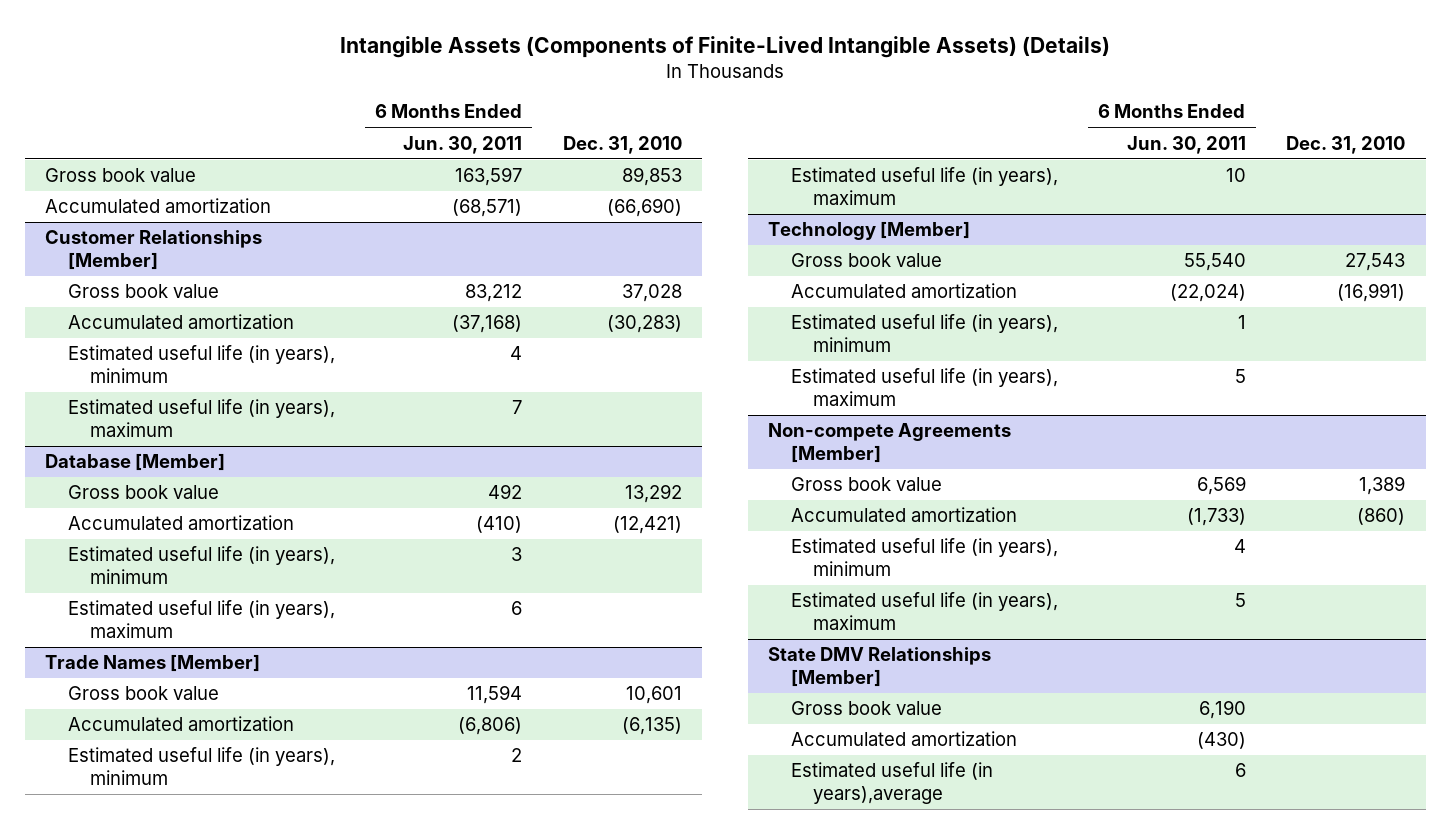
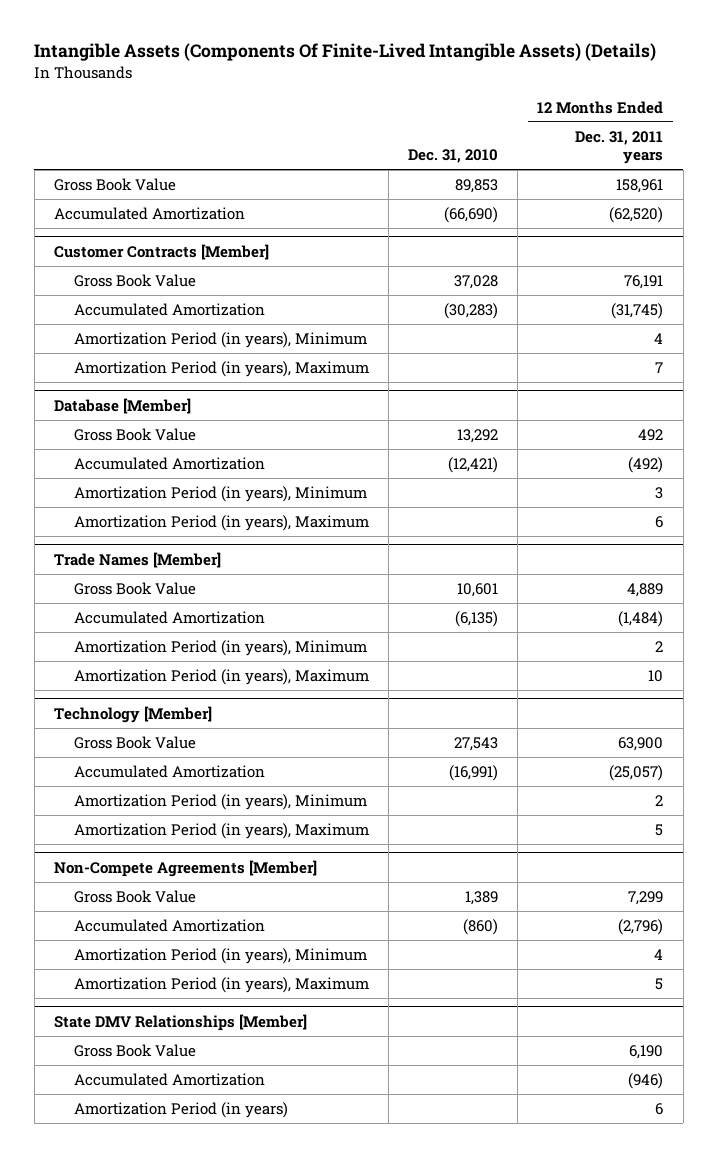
- Intangible Assets (Components of Finite-Lived Intangible Assets) (Details)
+ Intangible Assets (Components Of Finite-Lived Intangible Assets) (Details)
- | 6 Months Ended Jun. 30, 2011 | Dec. 31, 2010
+ | Dec. 31, 2010 | 12 Months Ended Dec. 31, 2011 years
- Gross book value | 163,597 | 89,853
- Accumulated amortization | (68,571) | (66,690)
- Customer Relationships [Member]
- Gross book value | 83,212 | 37,028
- Accumulated amortization | (37,168) | (30,283)
- Estimated useful life (in years), minimum | 4 |
- Estimated useful life (in years), maximum | 7 |
+ Gross Book Value | 89,853 | 158,961
+ Accumulated Amortization | (66,690) | (62,520)
+ Customer Contracts [Member]
+ Gross Book Value | 37,028 | 76,191
+ Accumulated Amortization | (30,283) | (31,745)
+ Amortization Period (in years), Minimum | | 4
+ Amortization Period (in years), Maximum | | 7
@ Database [Member]
- Gross book value | 492 | 13,292
- Accumulated amortization | (410) | (12,421)
- Estimated useful life (in years), minimum | 3 |
- Estimated useful life (in years), maximum | 6 |
+ Gross Book Value | 13,292 | 492
+ Accumulated Amortization | (12,421) | (492)
+ Amortization Period (in years), Minimum | | 3
+ Amortization Period (in years), Maximum | | 6
@ Trade Names [Member]
- Gross book value | 11,594 | 10,601
- Accumulated amortization | (6,806) | (6,135)
- Estimated useful life (in years), minimum | 2 |
- Estimated useful life (in years), maximum | 10 |
+ Gross Book Value | 10,601 | 4,889
+ Accumulated Amortization | (6,135) | (1,484)
+ Amortization Period (in years), Minimum | | 2
+ Amortization Period (in years), Maximum | | 10
@ Technology [Member]
- Gross book value | 55,540 | 27,543
- Accumulated amortization | (22,024) | (16,991)
- Estimated useful life (in years), minimum | 1 |
- Estimated useful life (in years), maximum | 5 |
- Non-compete Agreements [Member]
- Gross book value | 6,569 | 1,389
- Accumulated amortization | (1,733) | (860)
- Estimated useful life (in years), minimum | 4 |
- Estimated useful life (in years), maximum | 5 |
@ Technology [Member]
+ Gross Book Value | 27,543 | 63,900
+ Accumulated Amortization | (16,991) | (25,057)
+ Amortization Period (in years), Minimum | | 2
+ Amortization Period (in years), Maximum | | 5
+ Non-Compete Agreements [Member]
+ Gross Book Value | 1,389 | 7,299
+ Accumulated Amortization | (860) | (2,796)
+ Amortization Period (in years), Minimum | | 4
+ Amortization Period (in years), Maximum | | 5
@ State DMV Relationships [Member]
- Gross book value | 6,190 |
- Accumulated amortization | (430) |
- Estimated useful life (in years),average | 6 |
+ Gross Book Value | | 6,190
+ Accumulated Amortization | | (946)
+ Amortization Period (in years) | | 6

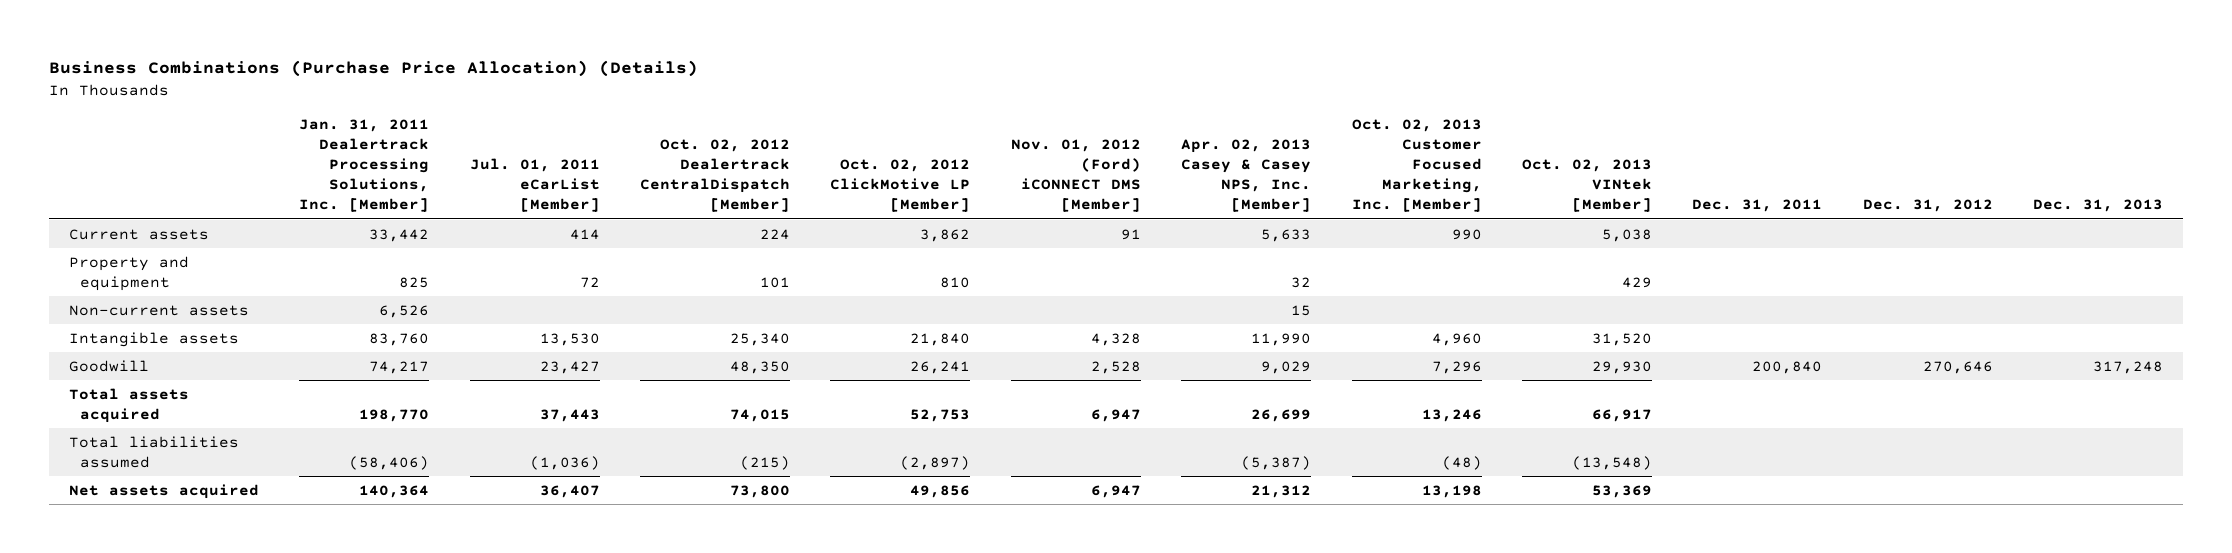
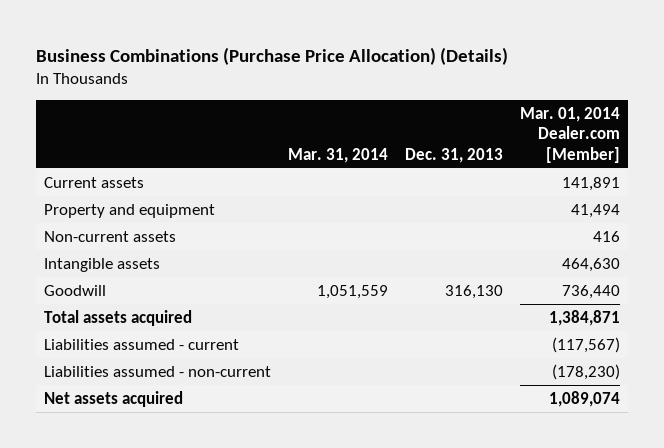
- | Jan. 31, 2011 Dealertrack Processing Solutions, Inc. [Member] | Jul. 01, 2011 eCarList [Member] | Oct. 02, 2012 Dealertrack CentralDispatch [Member] | Oct. 02, 2012 ClickMotive LP [Member] | Nov. 01, 2012 (Ford) iCONNECT DMS [Member] | Apr. 02, 2013 Casey & Casey NPS, Inc. [Member] | Oct. 02, 2013 Customer Focused Marketing, Inc. [Member] | Oct. 02, 2013 VINtek [Member] | Dec. 31, 2011 | Dec. 31, 2012 | Dec. 31, 2013
+ | Mar. 31, 2014 | Dec. 31, 2013 | Mar. 01, 2014 Dealer.com [Member]
- Goodwill | 74,217 | 23,427 | 48,350 | 26,241 | 2,528 | 9,029 | 7,296 | 29,930 | 200,840 | 270,646 | 317,248
+ Goodwill | 1,051,559 | 316,130 | 736,440
- Total liabilities assumed | (58,406) | (1,036) | (215) | (2,897) | | (5,387) | (48) | (13,548) | | |
+ Liabilities assumed - current | | | (117,567)
+ Liabilities assumed - non-current | | | (178,230)

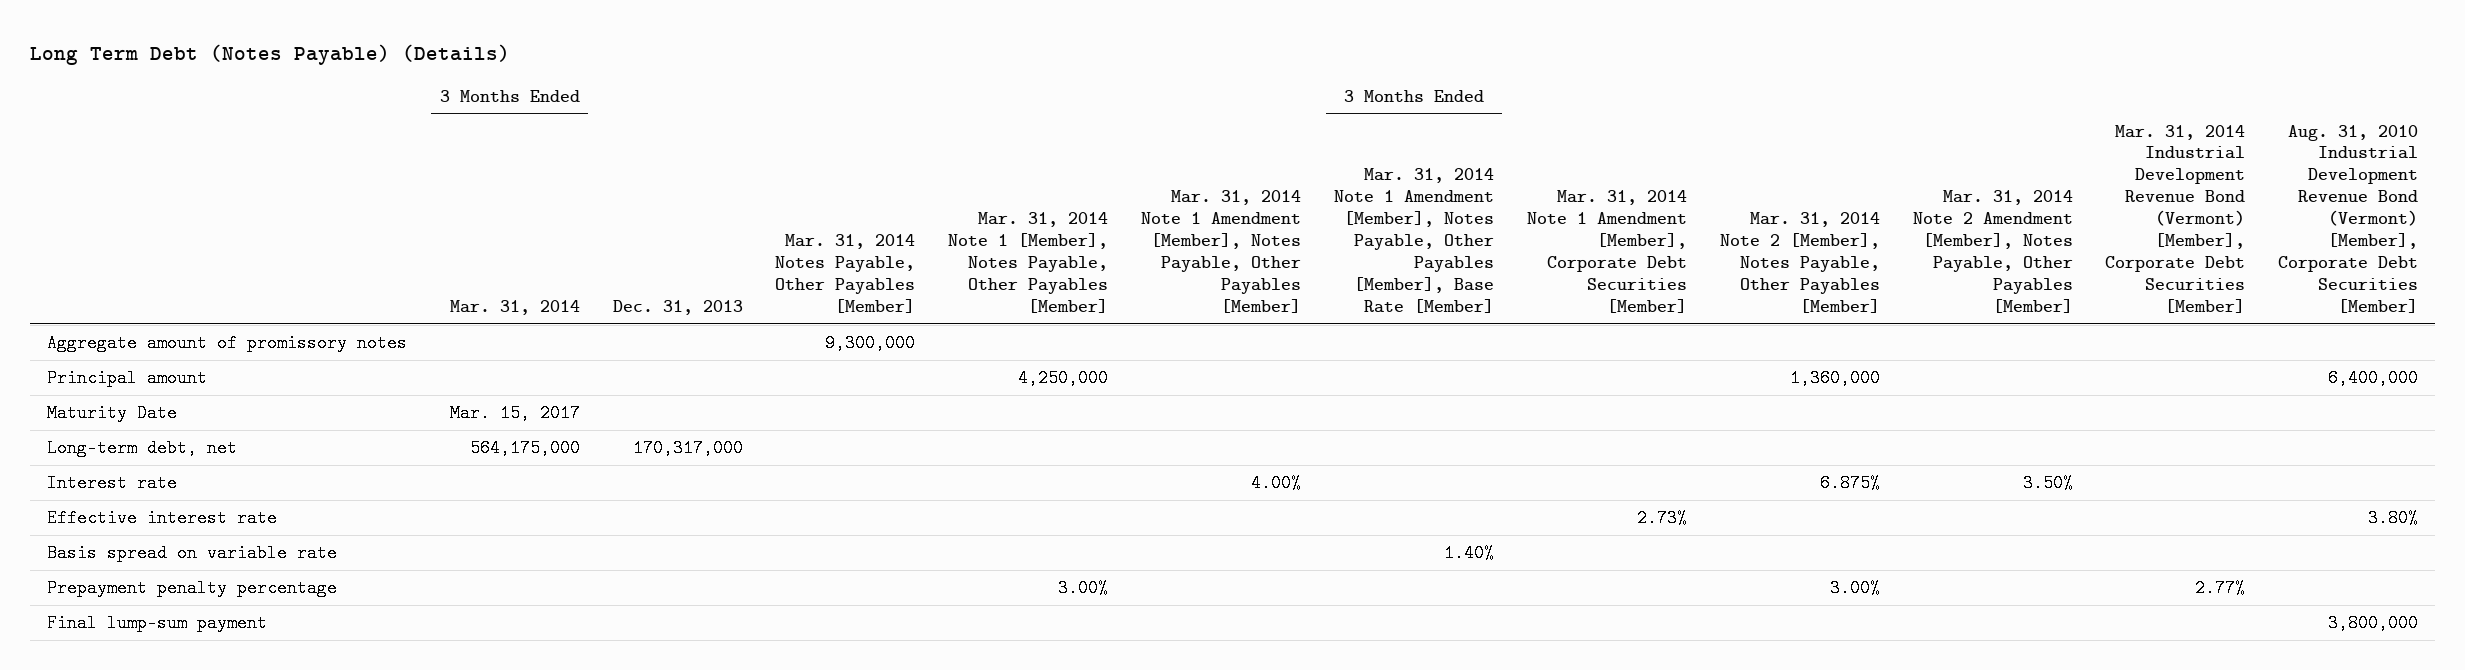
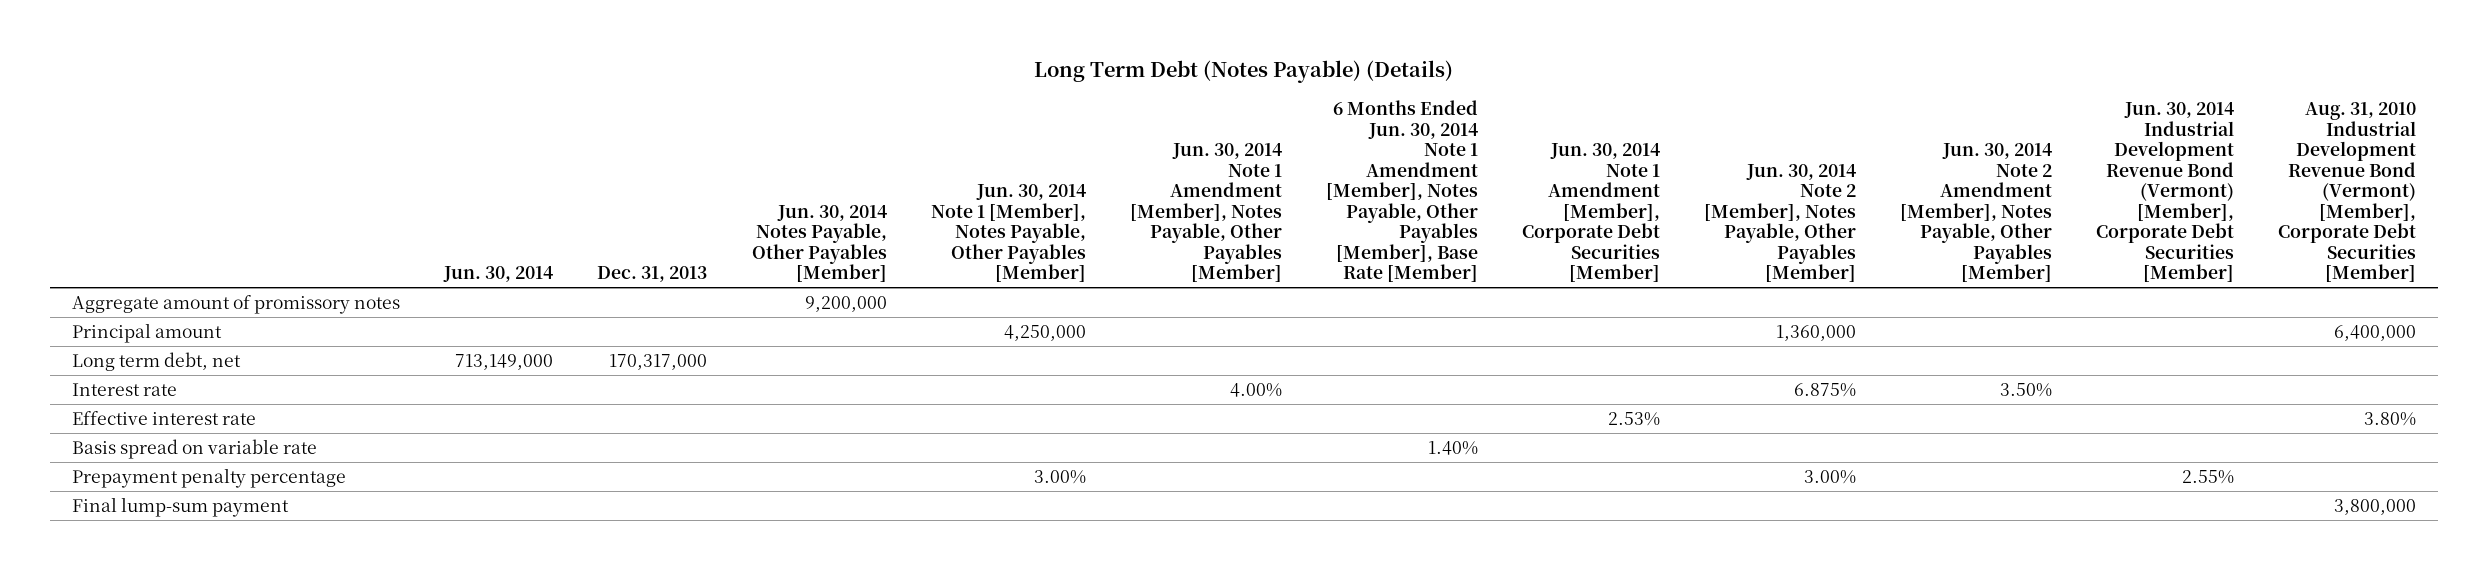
- | 3 Months Ended Mar. 31, 2014 | Dec. 31, 2013 | Mar. 31, 2014 Notes Payable, Other Payables [Member] | Mar. 31, 2014 Note 1 [Member], Notes Payable, Other Payables [Member] | Mar. 31, 2014 Note 1 Amendment [Member], Notes Payable, Other Payables [Member] | 3 Months Ended Mar. 31, 2014 Note 1 Amendment [Member], Notes Payable, Other Payables [Member], Base Rate [Member] | Mar. 31, 2014 Note 1 Amendment [Member], Corporate Debt Securities [Member] | Mar. 31, 2014 Note 2 [Member], Notes Payable, Other Payables [Member] | Mar. 31, 2014 Note 2 Amendment [Member], Notes Payable, Other Payables [Member] | Mar. 31, 2014 Industrial Development Revenue Bond (Vermont) [Member], Corporate Debt Securities [Member] | Aug. 31, 2010 Industrial Development Revenue Bond (Vermont) [Member], Corporate Debt Securities [Member]
+ | Jun. 30, 2014 | Dec. 31, 2013 | Jun. 30, 2014 Notes Payable, Other Payables [Member] | Jun. 30, 2014 Note 1 [Member], Notes Payable, Other Payables [Member] | Jun. 30, 2014 Note 1 Amendment [Member], Notes Payable, Other Payables [Member] | 6 Months Ended Jun. 30, 2014 Note 1 Amendment [Member], Notes Payable, Other Payables [Member], Base Rate [Member] | Jun. 30, 2014 Note 1 Amendment [Member], Corporate Debt Securities [Member] | Jun. 30, 2014 Note 2 [Member], Notes Payable, Other Payables [Member] | Jun. 30, 2014 Note 2 Amendment [Member], Notes Payable, Other Payables [Member] | Jun. 30, 2014 Industrial Development Revenue Bond (Vermont) [Member], Corporate Debt Securities [Member] | Aug. 31, 2010 Industrial Development Revenue Bond (Vermont) [Member], Corporate Debt Securities [Member]
- Maturity Date | Mar. 15, 2017 | | | | | | | | | |
- Long-term debt, net | 564,175,000 | 170,317,000 | | | | | | | | |
+ Long term debt, net | 713,149,000 | 170,317,000 | | | | | | | | |

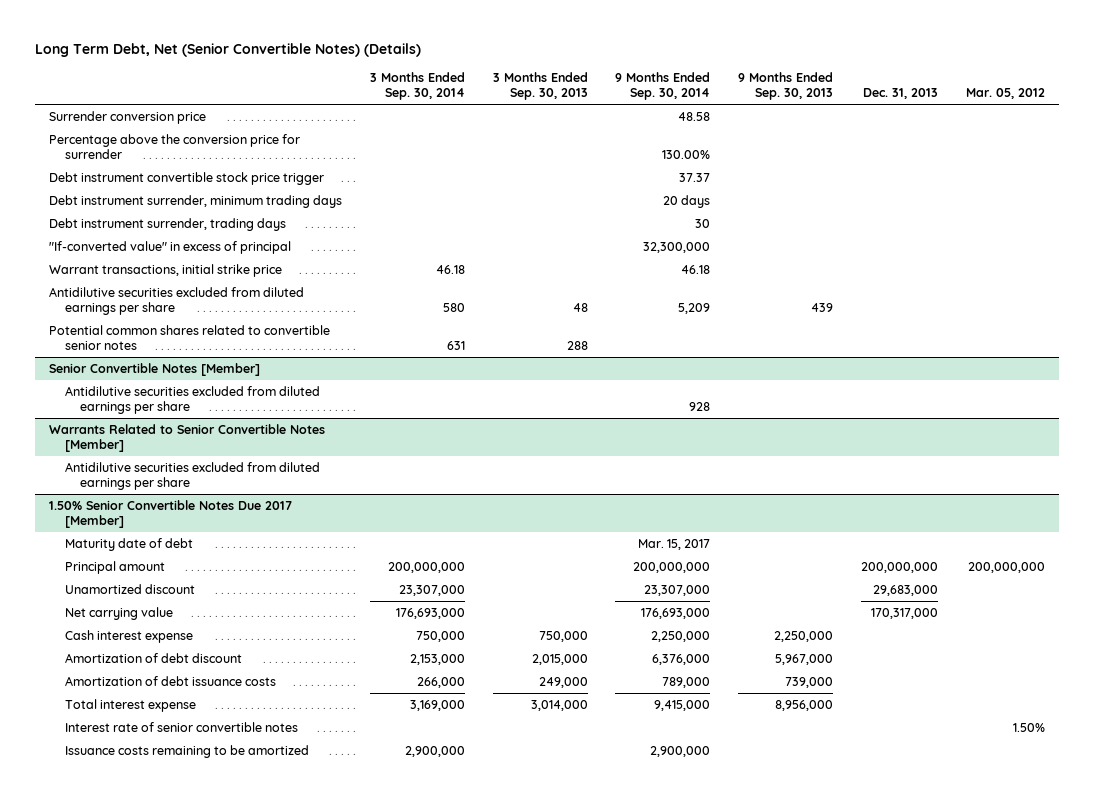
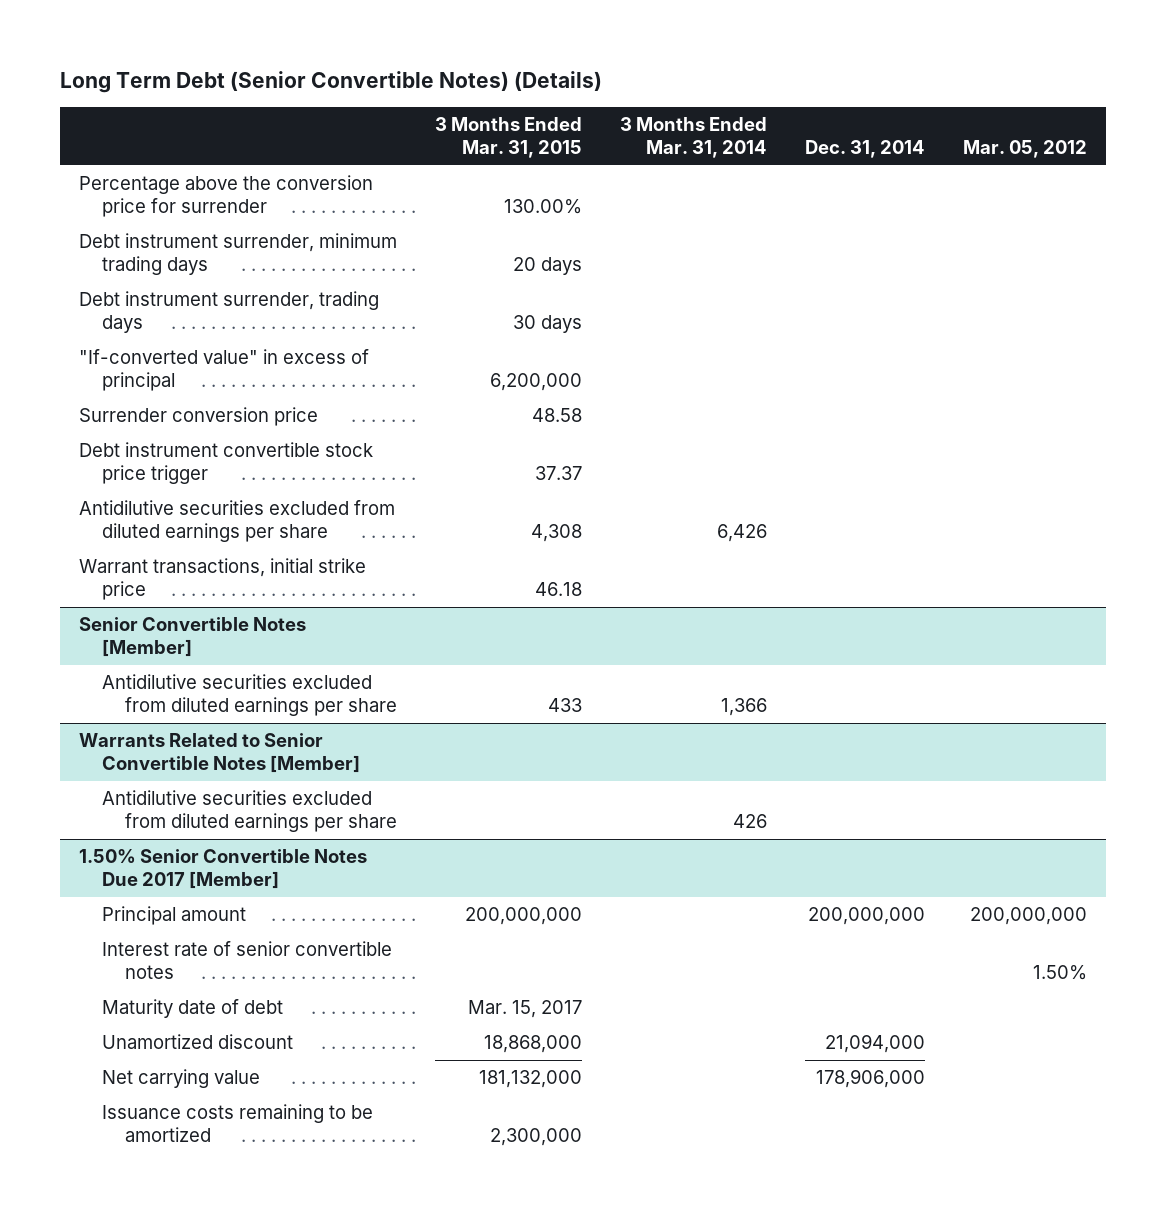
- Long Term Debt, Net (Senior Convertible Notes) (Details)
+ Long Term Debt (Senior Convertible Notes) (Details)
- | 3 Months Ended Sep. 30, 2014 | 3 Months Ended Sep. 30, 2013 | 9 Months Ended Sep. 30, 2014 | 9 Months Ended Sep. 30, 2013 | Dec. 31, 2013 | Mar. 05, 2012
+ | 3 Months Ended Mar. 31, 2015 | 3 Months Ended Mar. 31, 2014 | Dec. 31, 2014 | Mar. 05, 2012
moved down: Surrender conversion price | 48.58 | | |
moved down: Debt instrument convertible stock price trigger | 37.37 | | |
- Potential common shares related to convertible senior notes | 631 | 288 | | | |
moved down: Warrant transactions, initial strike price | 46.18 | | |
@ 1.50% Senior Convertible Notes Due 2017 [Member]
moved up: Interest rate of senior convertible notes | | | | 1.50%
moved down: Maturity date of debt | Mar. 15, 2017 | | |
- Cash interest expense | 750,000 | 750,000 | 2,250,000 | 2,250,000 | |
- Amortization of debt discount | 2,153,000 | 2,015,000 | 6,376,000 | 5,967,000 | |
- Amortization of debt issuance costs | 266,000 | 249,000 | 789,000 | 739,000 | |
- Total interest expense | 3,169,000 | 3,014,000 | 9,415,000 | 8,956,000 | |

